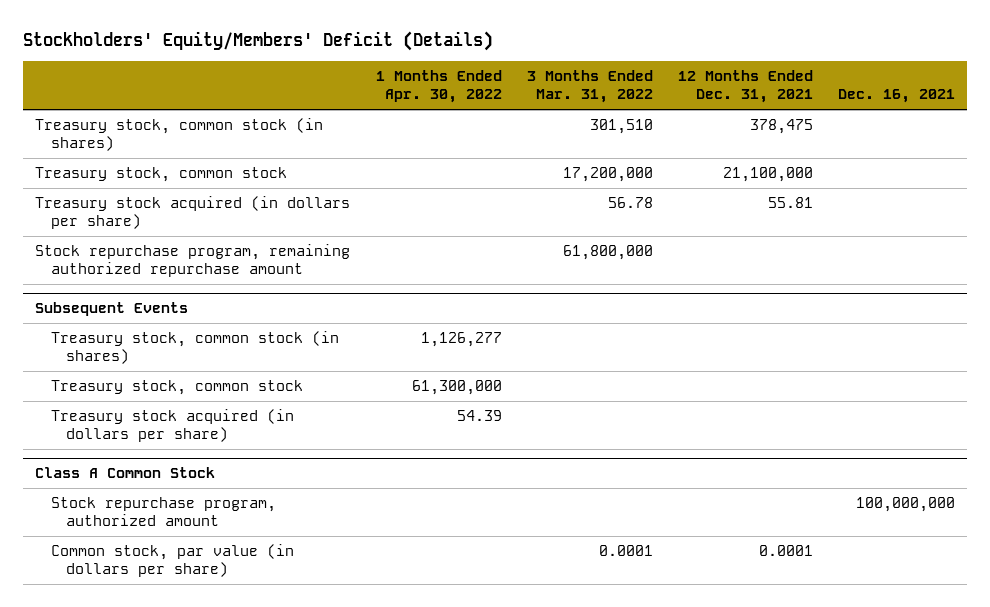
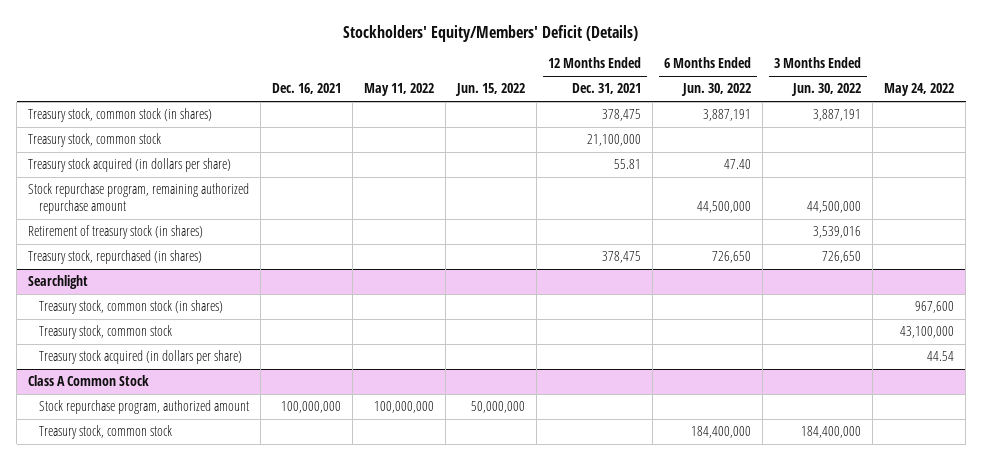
- | 1 Months Ended Apr. 30, 2022 | 3 Months Ended Mar. 31, 2022 | 12 Months Ended Dec. 31, 2021 | Dec. 16, 2021
+ | Dec. 16, 2021 | May 11, 2022 | Jun. 15, 2022 | 12 Months Ended Dec. 31, 2021 | 6 Months Ended Jun. 30, 2022 | 3 Months Ended Jun. 30, 2022 | May 24, 2022
- Subsequent Events
- Treasury stock, common stock (in shares) | 1,126,277 | | |
- Treasury stock, common stock | 61,300,000 | | |
- Treasury stock acquired (in dollars per share) | 54.39 | | |
+ Retirement of treasury stock (in shares) | | | | | | 3,539,016 |
+ Treasury stock, repurchased (in shares) | | | | 378,475 | 726,650 | 726,650 |
+ Searchlight
+ Treasury stock, common stock (in shares) | | | | | | | 967,600
+ Treasury stock, common stock | | | | | | | 43,100,000
+ Treasury stock acquired (in dollars per share) | | | | | | | 44.54
@ Class A Common Stock
- Common stock, par value (in dollars per share) | | 0.0001 | 0.0001 |
+ Treasury stock, common stock | | | | | 184,400,000 | 184,400,000 |

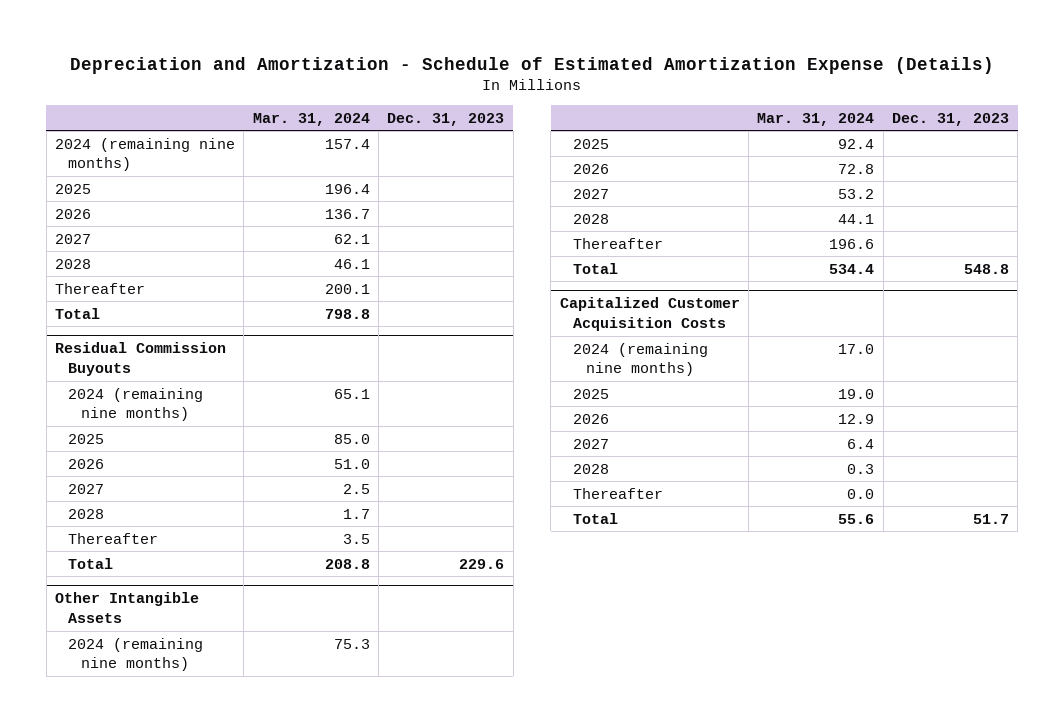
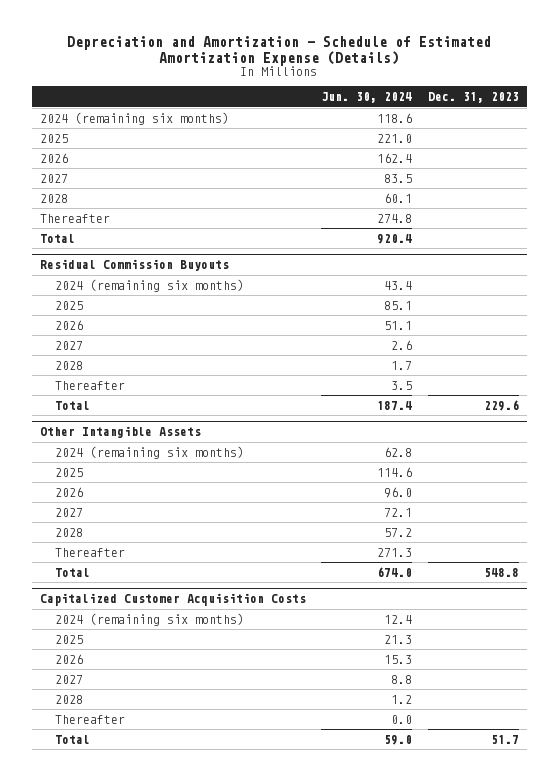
- | Mar. 31, 2024 | Dec. 31, 2023
+ | Jun. 30, 2024 | Dec. 31, 2023
- 2024 (remaining nine months) | 157.4 |
+ 2024 (remaining six months) | 118.6 |
@ Residual Commission Buyouts
- 2024 (remaining nine months) | 65.1 |
+ 2024 (remaining six months) | 43.4 |
@ Other Intangible Assets
- 2024 (remaining nine months) | 75.3 |
+ 2024 (remaining six months) | 62.8 |
@ Capitalized Customer Acquisition Costs
- 2024 (remaining nine months) | 17.0 |
+ 2024 (remaining six months) | 12.4 |

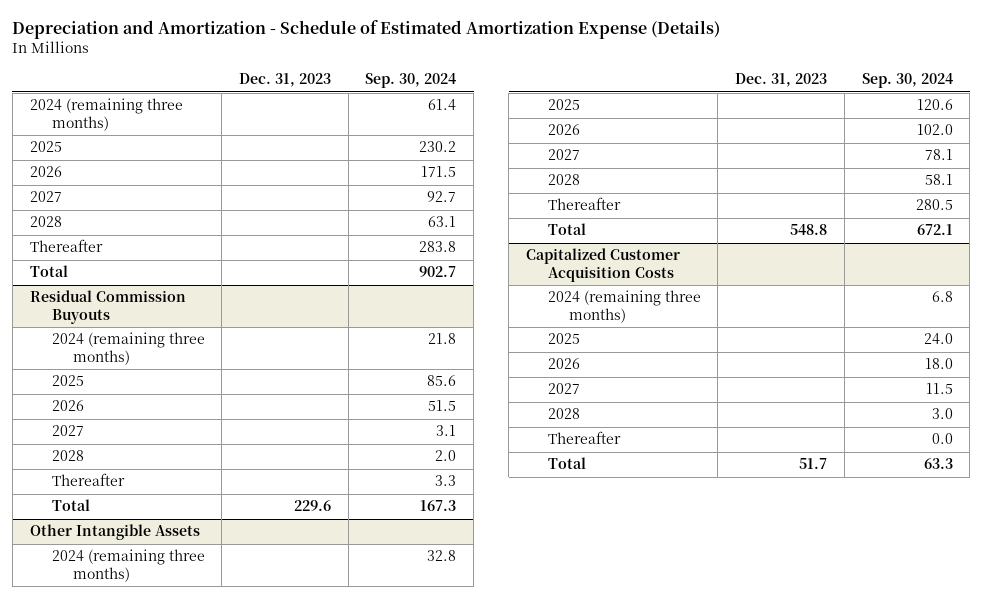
- | Jun. 30, 2024 | Dec. 31, 2023
+ | Dec. 31, 2023 | Sep. 30, 2024
- 2024 (remaining six months) | 118.6 |
+ 2024 (remaining three months) | | 61.4
@ Residual Commission Buyouts
- 2024 (remaining six months) | 43.4 |
+ 2024 (remaining three months) | | 21.8
@ Other Intangible Assets
- 2024 (remaining six months) | 62.8 |
+ 2024 (remaining three months) | | 32.8
@ Capitalized Customer Acquisition Costs
- 2024 (remaining six months) | 12.4 |
+ 2024 (remaining three months) | | 6.8

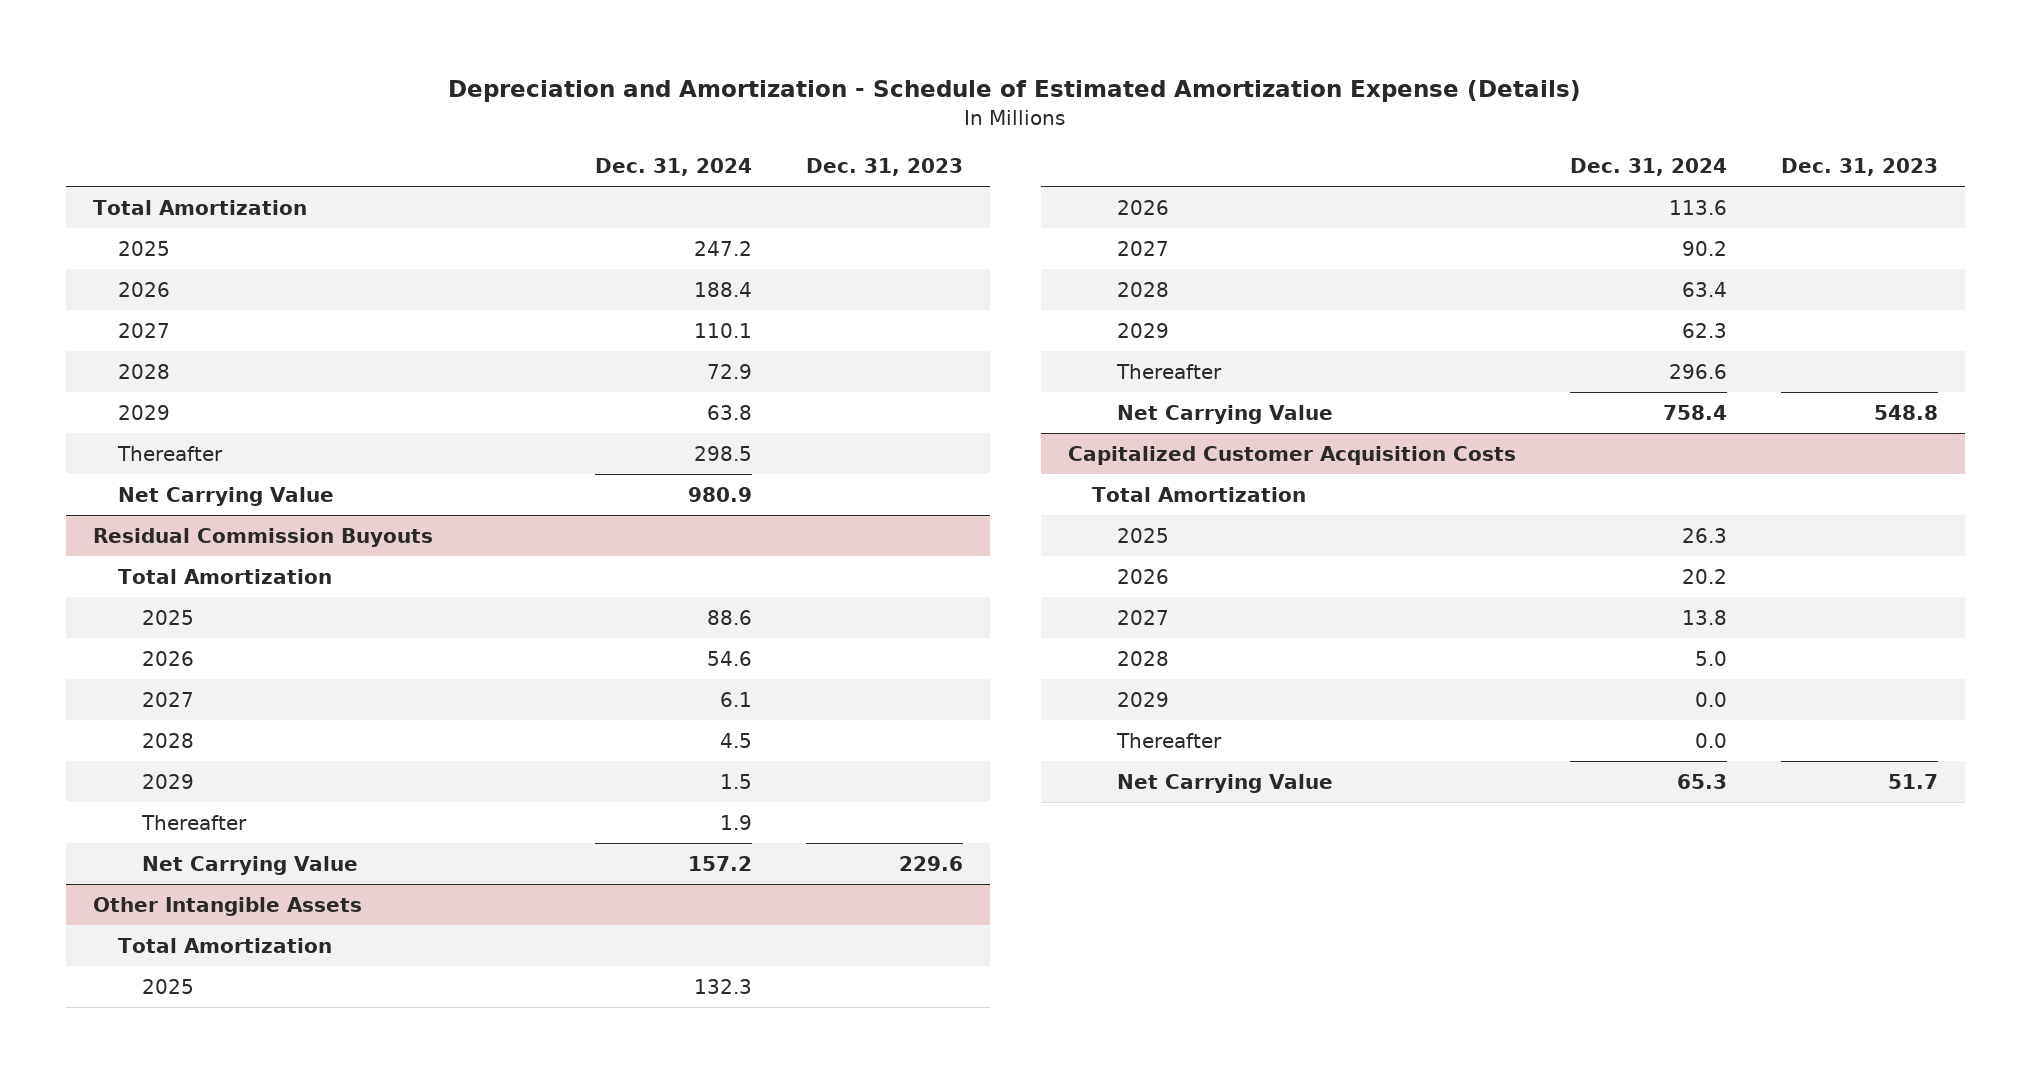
- | Dec. 31, 2023 | Sep. 30, 2024
+ | Dec. 31, 2024 | Dec. 31, 2023
- 2024 (remaining three months) | | 61.4
+ Total Amortization
+ 2029 | 63.8 |
- Total | | 902.7
+ Net Carrying Value | 980.9 |
@ Residual Commission Buyouts
- 2024 (remaining three months) | | 21.8
+ Total Amortization
+ 2029 | 1.5 |
- Total | 229.6 | 167.3
+ Net Carrying Value | 157.2 | 229.6
@ Other Intangible Assets
- 2024 (remaining three months) | | 32.8
+ Total Amortization
+ 2029 | 62.3 |
- Total | 548.8 | 672.1
+ Net Carrying Value | 758.4 | 548.8
@ Capitalized Customer Acquisition Costs
- 2024 (remaining three months) | | 6.8
+ Total Amortization
+ 2029 | 0.0 |
- Total | 51.7 | 63.3
+ Net Carrying Value | 65.3 | 51.7

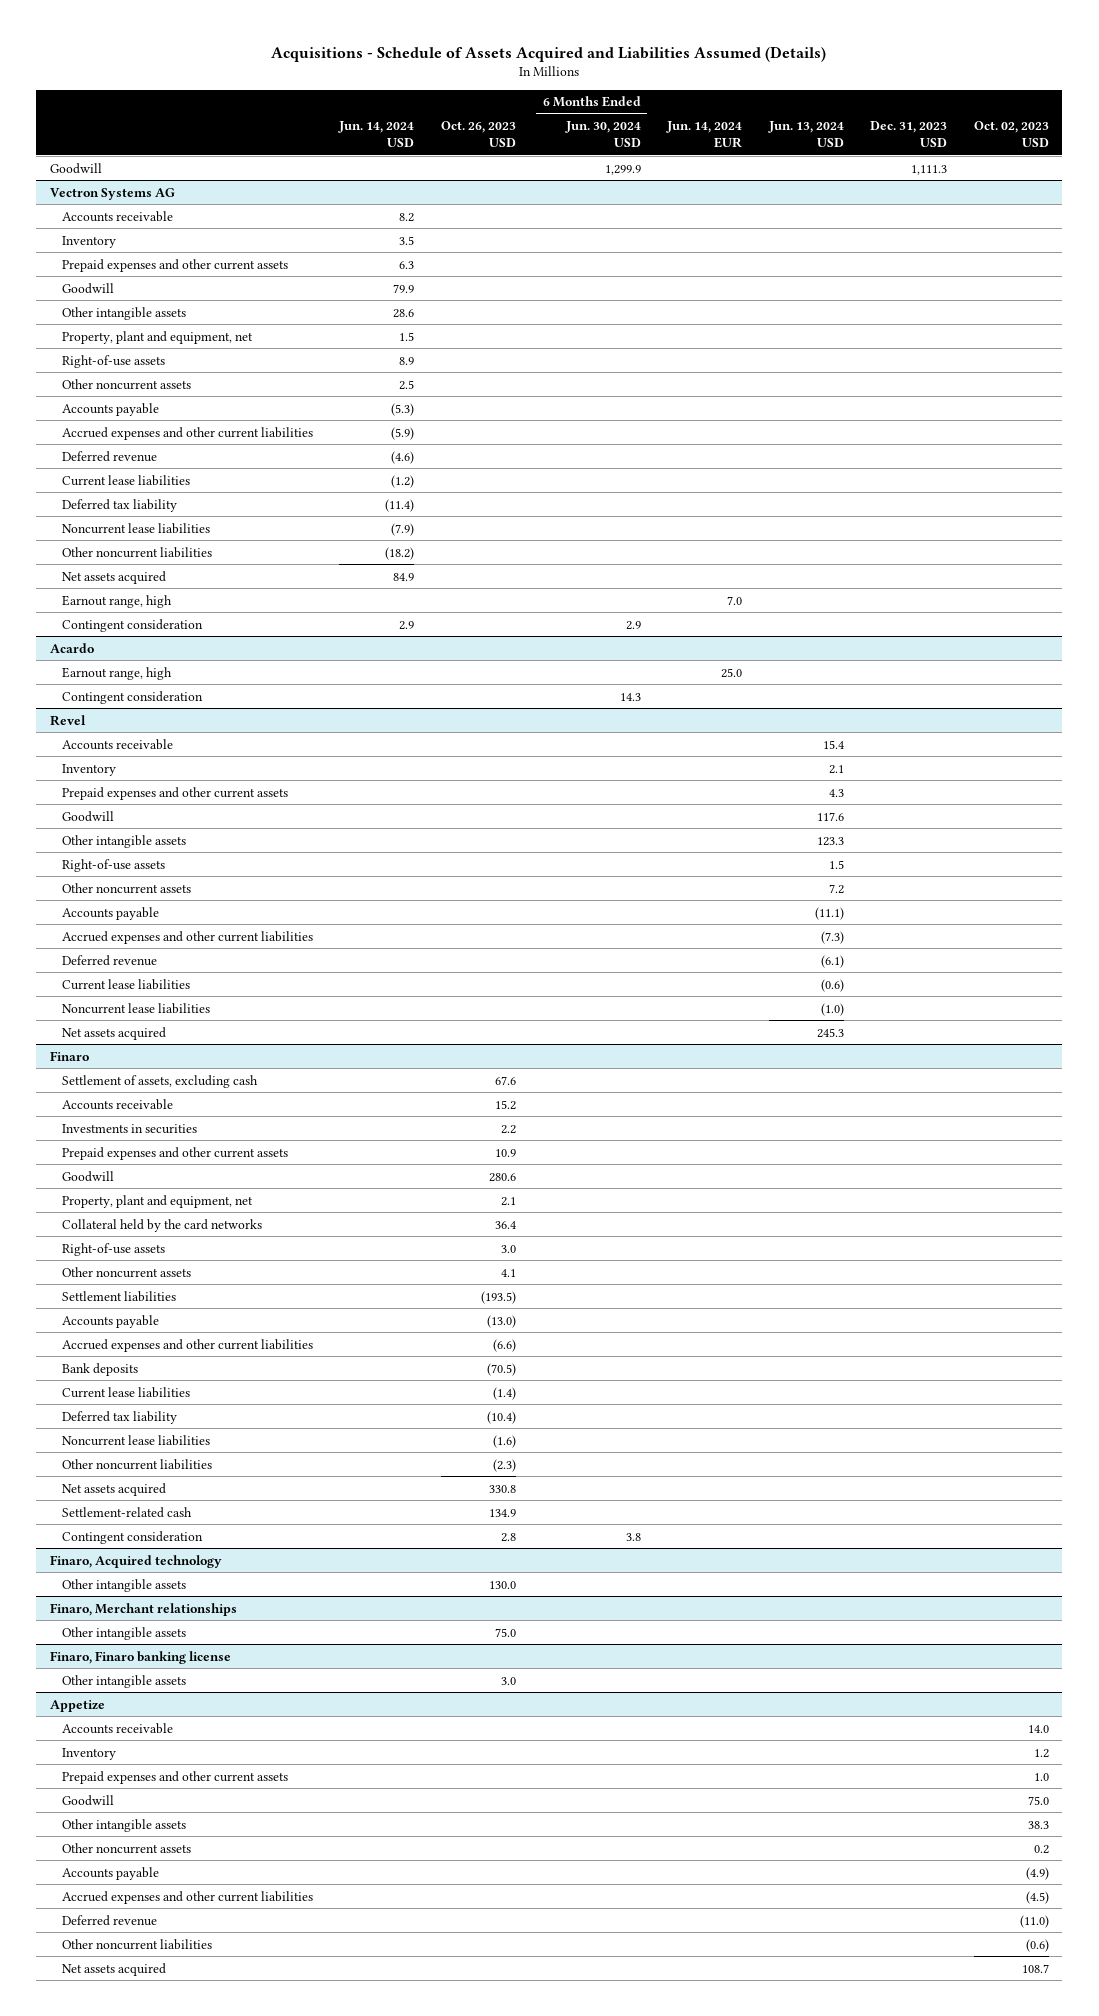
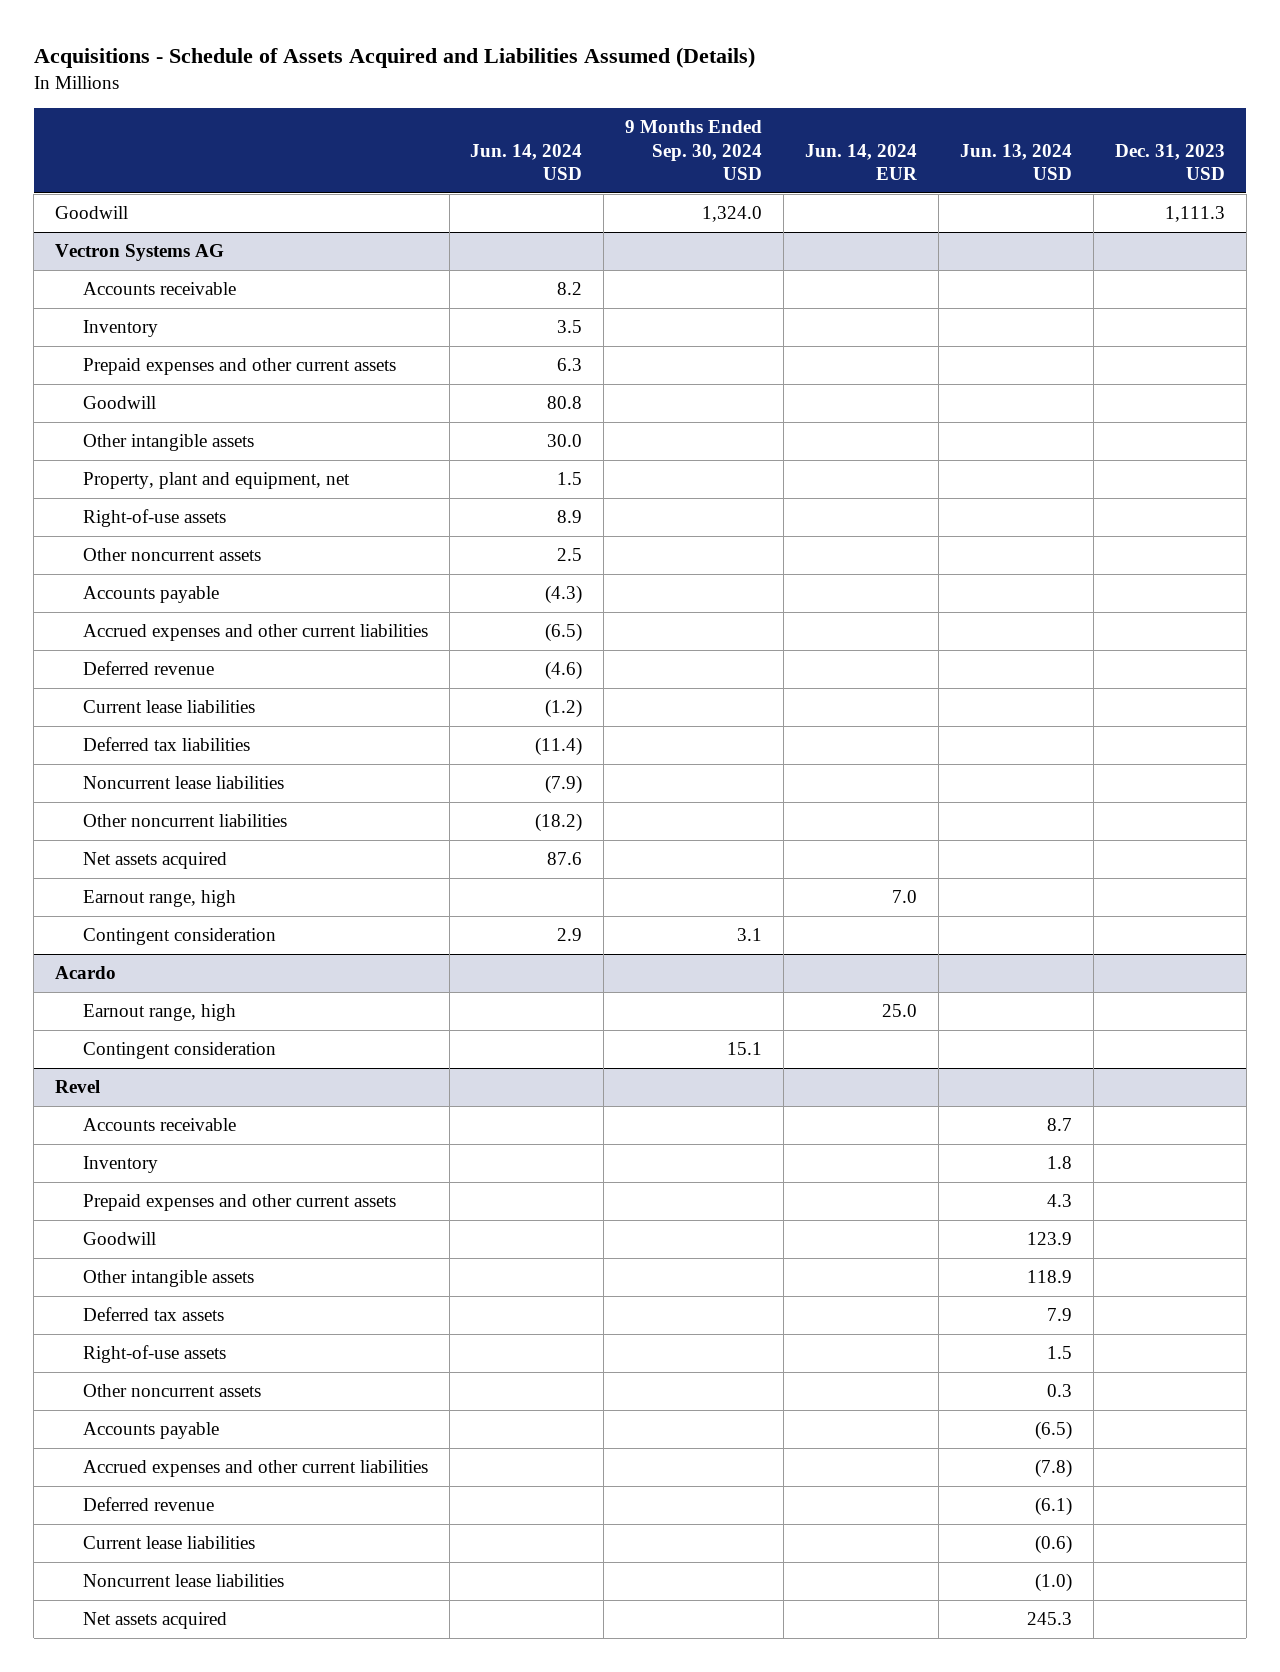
- | Jun. 14, 2024 USD | Oct. 26, 2023 USD | 6 Months Ended Jun. 30, 2024 USD | Jun. 14, 2024 EUR | Jun. 13, 2024 USD | Dec. 31, 2023 USD | Oct. 02, 2023 USD
+ | Jun. 14, 2024 USD | 9 Months Ended Sep. 30, 2024 USD | Jun. 14, 2024 EUR | Jun. 13, 2024 USD | Dec. 31, 2023 USD
@ Vectron Systems AG
- Goodwill | 79.9 | | | | | |
- Other intangible assets | 28.6 | | | | | |
+ Goodwill | 80.8 | | | |
+ Other intangible assets | 30.0 | | | |
- Accounts payable | (5.3) | | | | | |
- Accrued expenses and other current liabilities | (5.9) | | | | | |
+ Accounts payable | (4.3) | | | |
+ Accrued expenses and other current liabilities | (6.5) | | | |
- Deferred tax liability | (11.4) | | | | | |
+ Deferred tax liabilities | (11.4) | | | |
- Net assets acquired | 84.9 | | | | | |
+ Net assets acquired | 87.6 | | | |
@ Revel
- Accounts receivable | | | | | 15.4 | |
- Inventory | | | | | 2.1 | |
+ Accounts receivable | | | | 8.7 |
+ Inventory | | | | 1.8 |
- Goodwill | | | | | 117.6 | |
- Other intangible assets | | | | | 123.3 | |
+ Goodwill | | | | 123.9 |
+ Other intangible assets | | | | 118.9 |
+ Deferred tax assets | | | | 7.9 |
- Other noncurrent assets | | | | | 7.2 | |
- Accounts payable | | | | | (11.1) | |
- Accrued expenses and other current liabilities | | | | | (7.3) | |
+ Other noncurrent assets | | | | 0.3 |
+ Accounts payable | | | | (6.5) |
+ Accrued expenses and other current liabilities | | | | (7.8) |
- Finaro
- Settlement of assets, excluding cash | | 67.6 | | | | |
- Accounts receivable | | 15.2 | | | | |
- Investments in securities | | 2.2 | | | | |
- Prepaid expenses and other current assets | | 10.9 | | | | |
- Goodwill | | 280.6 | | | | |
- Property, plant and equipment, net | | 2.1 | | | | |
- Collateral held by the card networks | | 36.4 | | | | |
- Right-of-use assets | | 3.0 | | | | |
- Other noncurrent assets | | 4.1 | | | | |
- Settlement liabilities | | (193.5) | | | | |
- Accounts payable | | (13.0) | | | | |
- Accrued expenses and other current liabilities | | (6.6) | | | | |
- Bank deposits | | (70.5) | | | | |
- Current lease liabilities | | (1.4) | | | | |
- Deferred tax liability | | (10.4) | | | | |
- Noncurrent lease liabilities | | (1.6) | | | | |
- Other noncurrent liabilities | | (2.3) | | | | |
- Net assets acquired | | 330.8 | | | | |
- Settlement-related cash | | 134.9 | | | | |
- Contingent consideration | | 2.8 | 3.8 | | | |
- Finaro, Acquired technology
- Other intangible assets | | 130.0 | | | | |
- Finaro, Merchant relationships
- Other intangible assets | | 75.0 | | | | |
- Finaro, Finaro banking license
- Other intangible assets | | 3.0 | | | | |
- Appetize
- Accounts receivable | | | | | | | 14.0
- Inventory | | | | | | | 1.2
- Prepaid expenses and other current assets | | | | | | | 1.0
- Goodwill | | | | | | | 75.0
- Other intangible assets | | | | | | | 38.3
- Other noncurrent assets | | | | | | | 0.2
- Accounts payable | | | | | | | (4.9)
- Accrued expenses and other current liabilities | | | | | | | (4.5)
- Deferred revenue | | | | | | | (11.0)
- Other noncurrent liabilities | | | | | | | (0.6)
- Net assets acquired | | | | | | | 108.7

